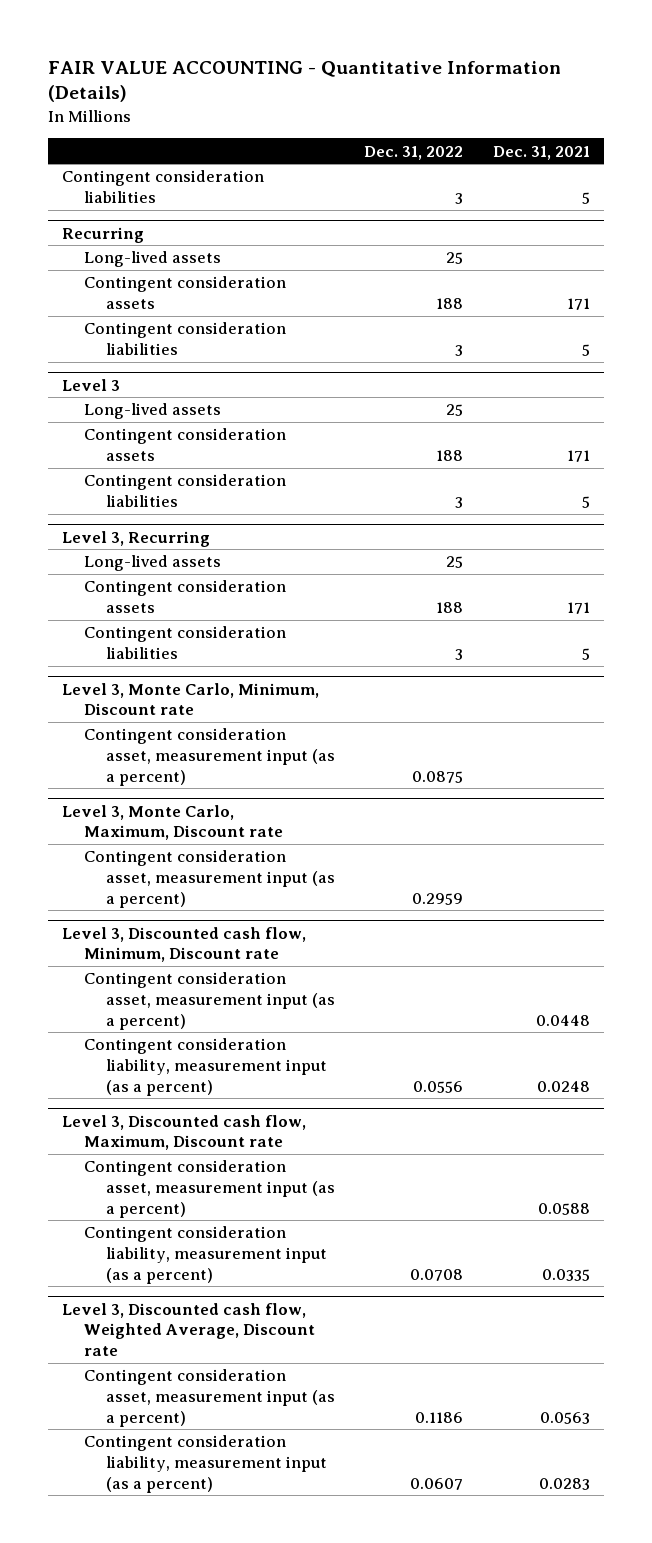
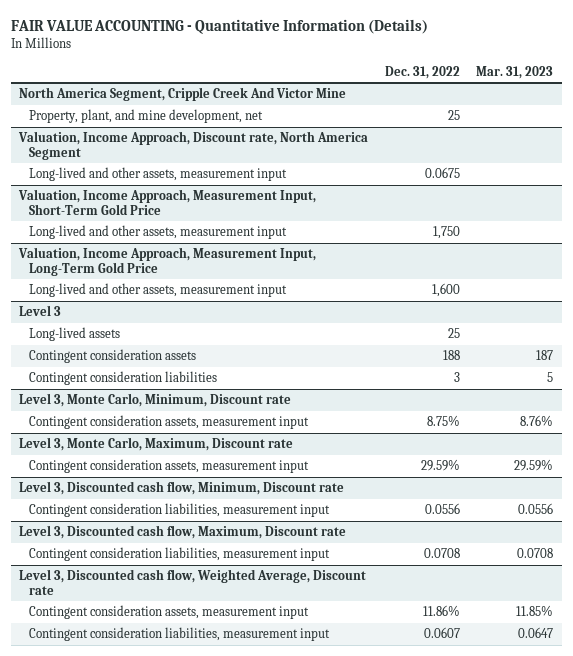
- | Dec. 31, 2022 | Dec. 31, 2021
+ | Dec. 31, 2022 | Mar. 31, 2023
- Contingent consideration liabilities | 3 | 5
- Recurring
- Long-lived assets | 25 |
- Contingent consideration assets | 188 | 171
- Contingent consideration liabilities | 3 | 5
+ North America Segment, Cripple Creek And Victor Mine
+ Property, plant, and mine development, net | 25 |
+ Valuation, Income Approach, Discount rate, North America Segment
+ Long-lived and other assets, measurement input | 0.0675 |
+ Valuation, Income Approach, Measurement Input, Short-Term Gold Price
+ Long-lived and other assets, measurement input | 1,750 |
+ Valuation, Income Approach, Measurement Input, Long-Term Gold Price
+ Long-lived and other assets, measurement input | 1,600 |
- Level 3, Recurring
- Long-lived assets | 25 |
- Contingent consideration assets | 188 | 171
- Contingent consideration liabilities | 3 | 5
@ Level 3, Monte Carlo, Minimum, Discount rate
- Contingent consideration asset, measurement input (as a percent) | 0.0875 |
+ Contingent consideration assets, measurement input | 8.75% | 8.76%
@ Level 3, Monte Carlo, Maximum, Discount rate
- Contingent consideration asset, measurement input (as a percent) | 0.2959 |
+ Contingent consideration assets, measurement input | 29.59% | 29.59%
@ Level 3, Discounted cash flow, Minimum, Discount rate
- Contingent consideration asset, measurement input (as a percent) | | 0.0448
- Contingent consideration liability, measurement input (as a percent) | 0.0556 | 0.0248
+ Contingent consideration liabilities, measurement input | 0.0556 | 0.0556
@ Level 3, Discounted cash flow, Maximum, Discount rate
- Contingent consideration asset, measurement input (as a percent) | | 0.0588
- Contingent consideration liability, measurement input (as a percent) | 0.0708 | 0.0335
+ Contingent consideration liabilities, measurement input | 0.0708 | 0.0708
@ Level 3, Discounted cash flow, Weighted Average, Discount rate
- Contingent consideration asset, measurement input (as a percent) | 0.1186 | 0.0563
- Contingent consideration liability, measurement input (as a percent) | 0.0607 | 0.0283
+ Contingent consideration assets, measurement input | 11.86% | 11.85%
+ Contingent consideration liabilities, measurement input | 0.0607 | 0.0647

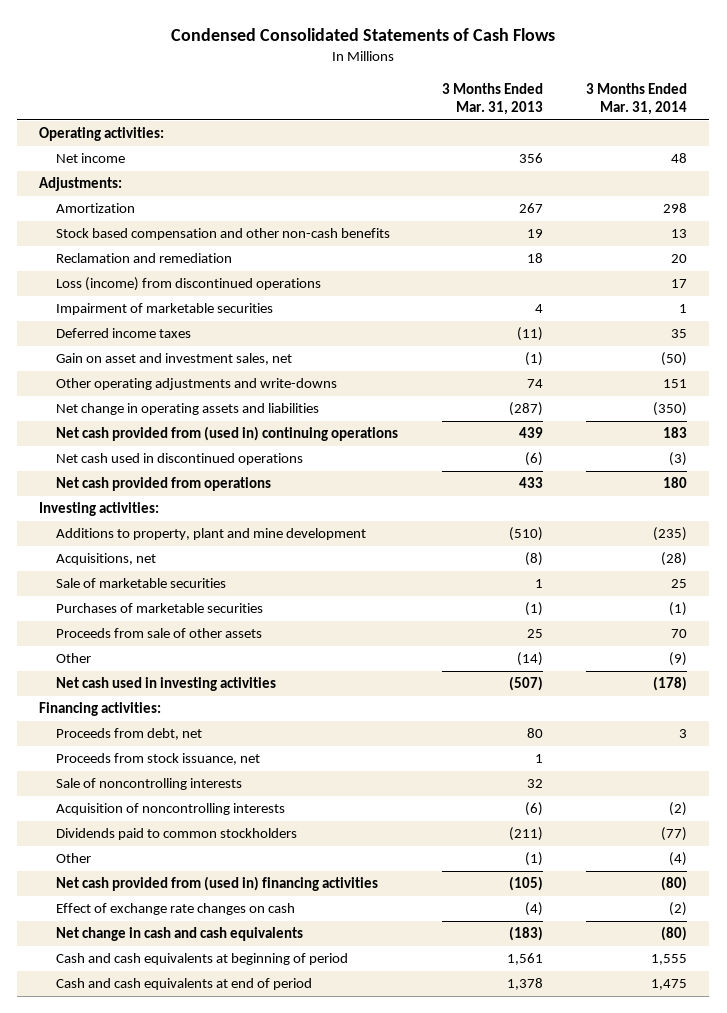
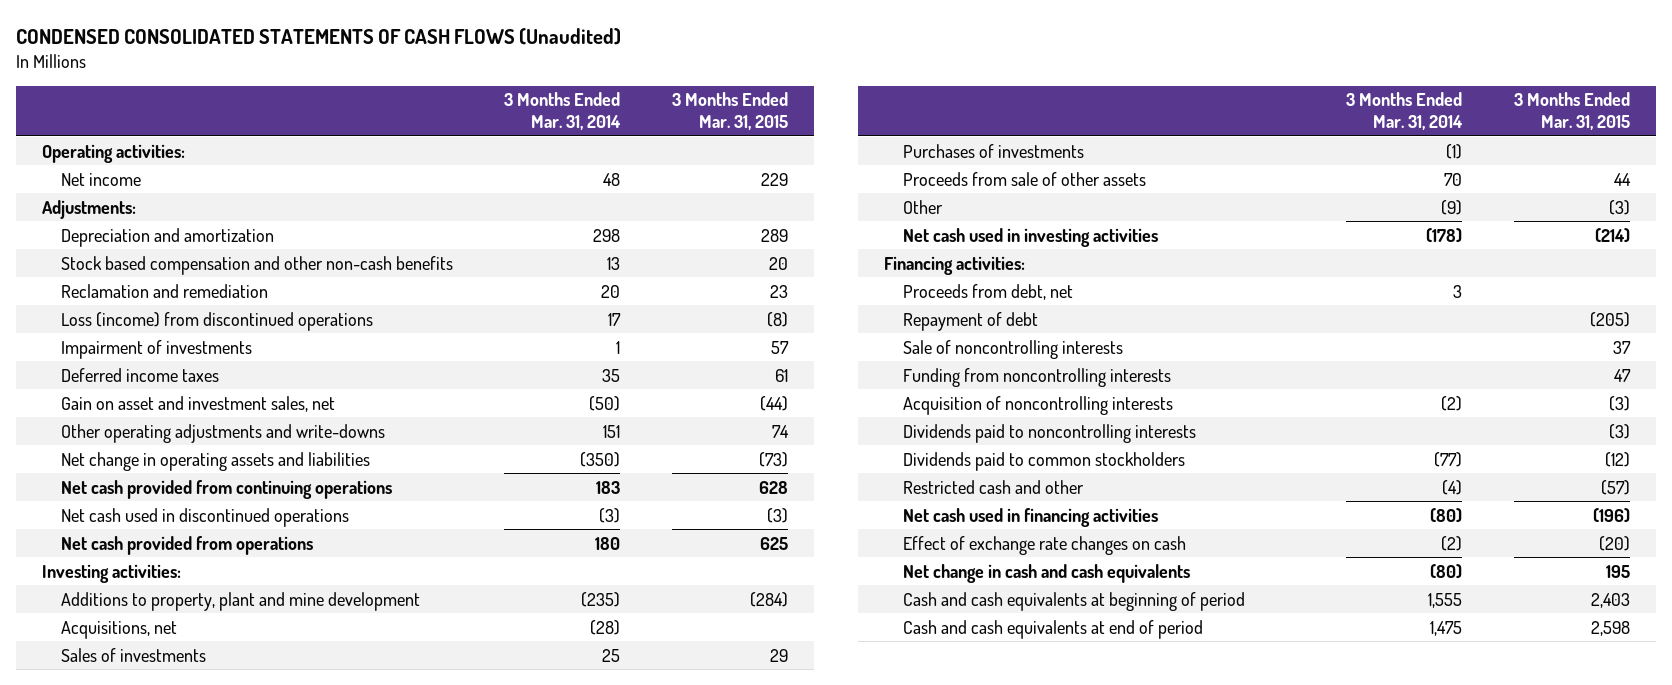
- Condensed Consolidated Statements of Cash Flows
+ CONDENSED CONSOLIDATED STATEMENTS OF CASH FLOWS (Unaudited)
- | 3 Months Ended Mar. 31, 2013 | 3 Months Ended Mar. 31, 2014
+ | 3 Months Ended Mar. 31, 2014 | 3 Months Ended Mar. 31, 2015
- Amortization | 267 | 298
+ Depreciation and amortization | 298 | 289
- Impairment of marketable securities | 4 | 1
+ Impairment of investments | 1 | 57
- Net cash provided from (used in) continuing operations | 439 | 183
+ Net cash provided from continuing operations | 183 | 628
- Sale of marketable securities | 1 | 25
- Purchases of marketable securities | (1) | (1)
+ Sales of investments | 25 | 29
+ Purchases of investments | (1) |
- Proceeds from stock issuance, net | 1 |
+ Repayment of debt | | (205)
+ Funding from noncontrolling interests | | 47
+ Dividends paid to noncontrolling interests | | (3)
- Other | (1) | (4)
- Net cash provided from (used in) financing activities | (105) | (80)
+ Restricted cash and other | (4) | (57)
+ Net cash used in financing activities | (80) | (196)

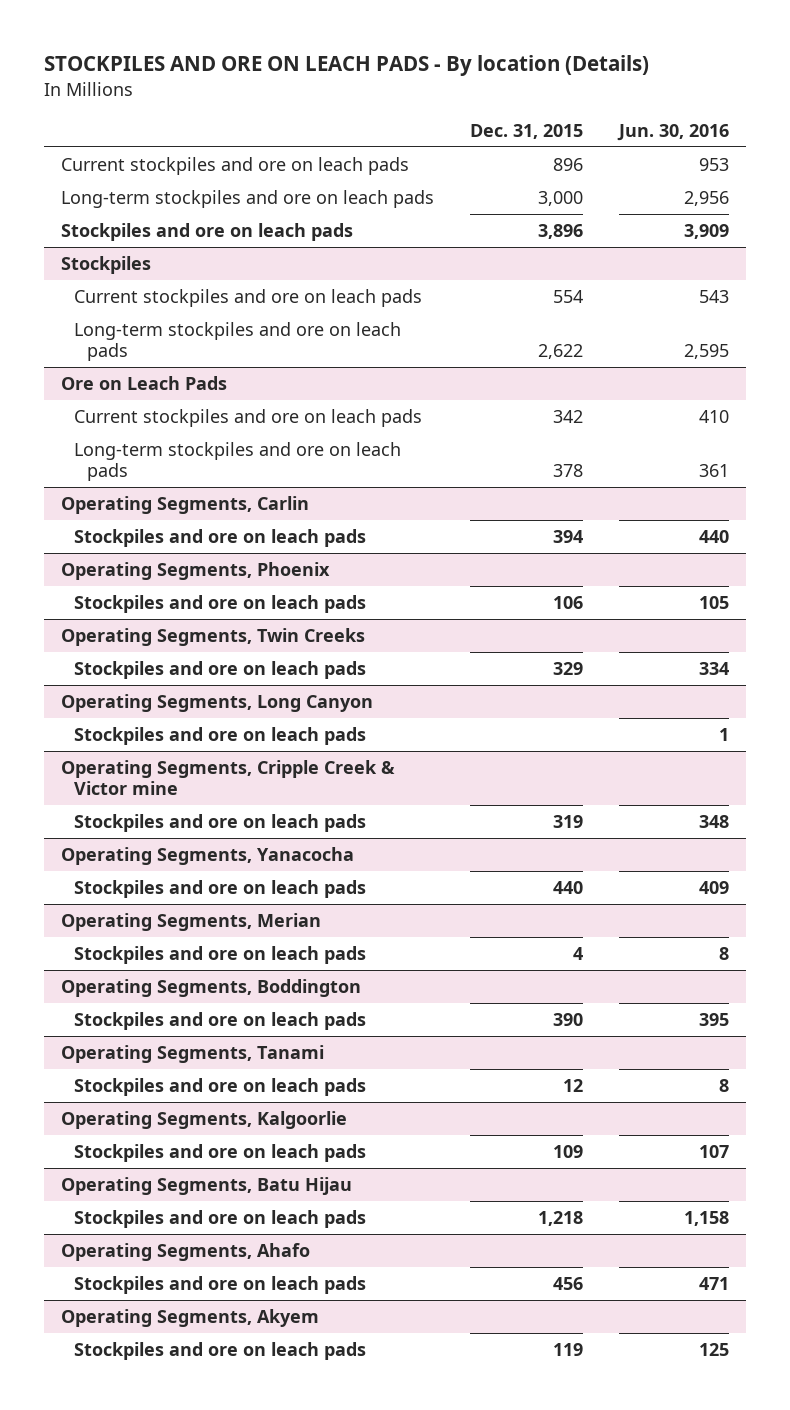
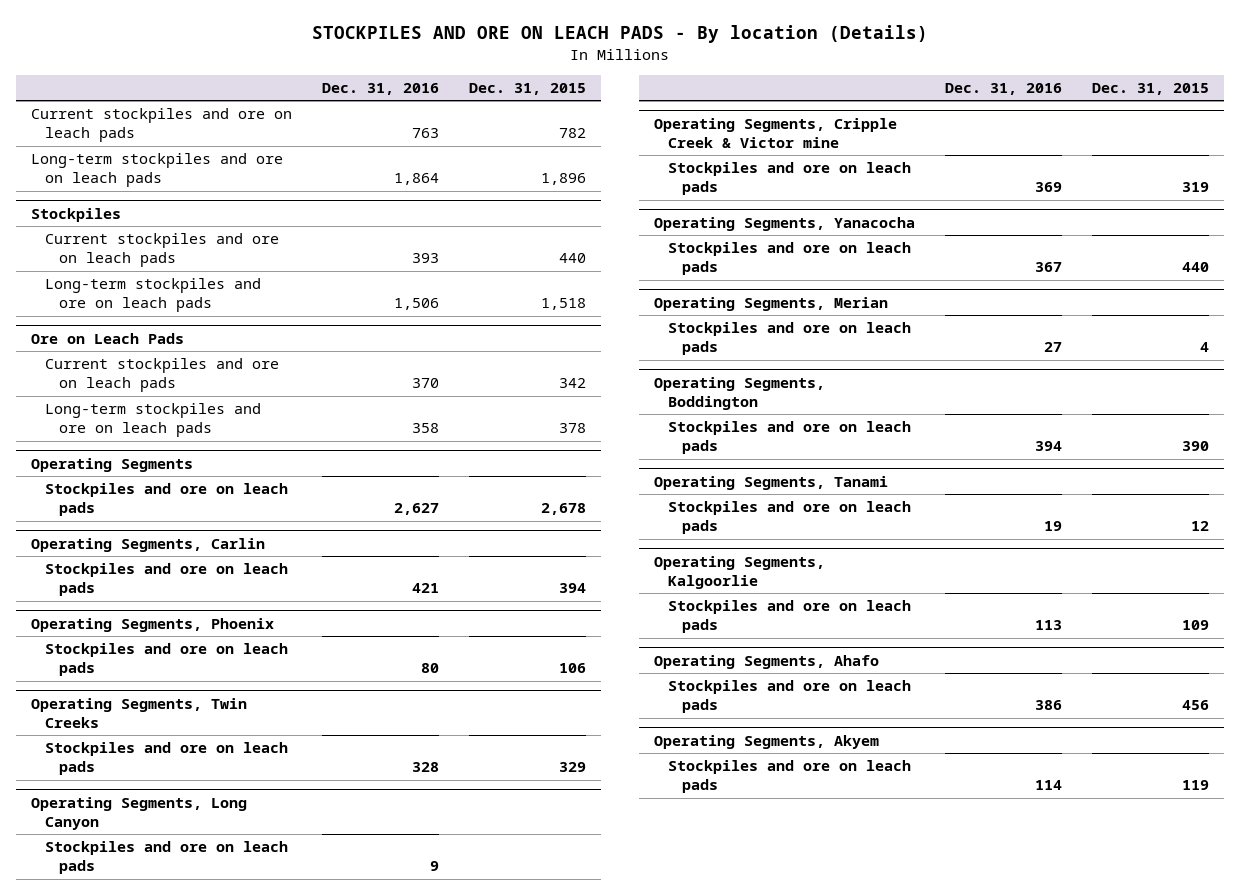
- | Dec. 31, 2015 | Jun. 30, 2016
+ | Dec. 31, 2016 | Dec. 31, 2015
- Current stockpiles and ore on leach pads | 896 | 953
- Long-term stockpiles and ore on leach pads | 3,000 | 2,956
- Stockpiles and ore on leach pads | 3,896 | 3,909
+ Current stockpiles and ore on leach pads | 763 | 782
+ Long-term stockpiles and ore on leach pads | 1,864 | 1,896
@ Stockpiles
- Current stockpiles and ore on leach pads | 554 | 543
- Long-term stockpiles and ore on leach pads | 2,622 | 2,595
+ Current stockpiles and ore on leach pads | 393 | 440
+ Long-term stockpiles and ore on leach pads | 1,506 | 1,518
+ Operating Segments
+ Stockpiles and ore on leach pads | 2,627 | 2,678
- Operating Segments, Batu Hijau
- Stockpiles and ore on leach pads | 1,218 | 1,158

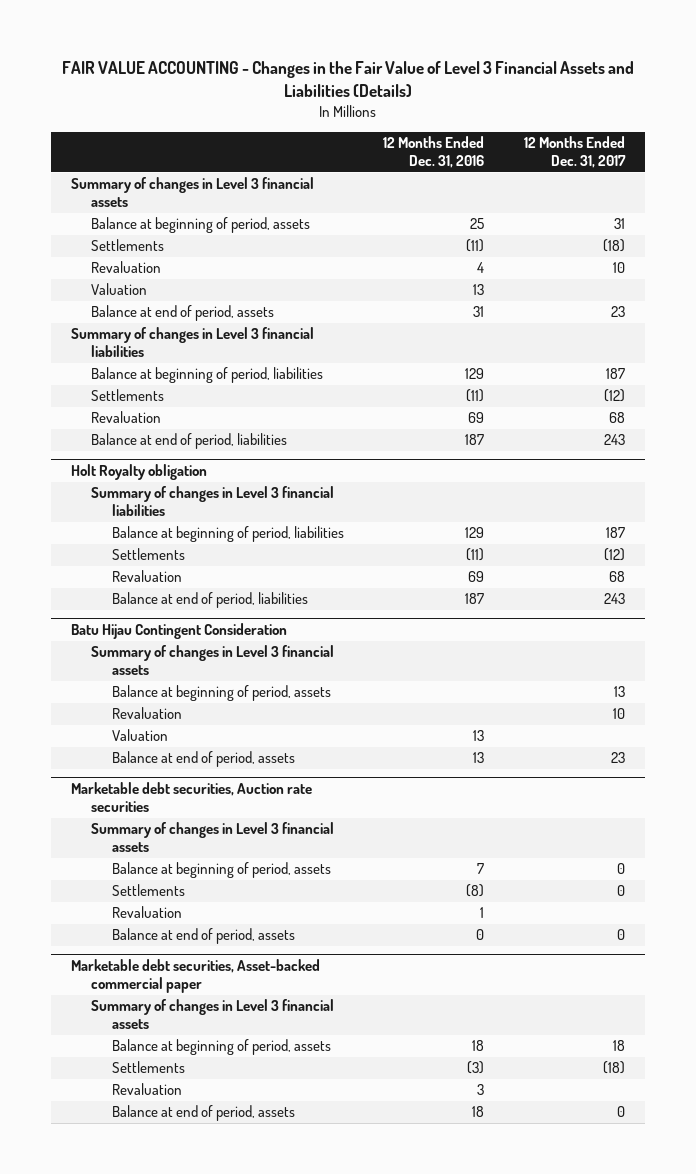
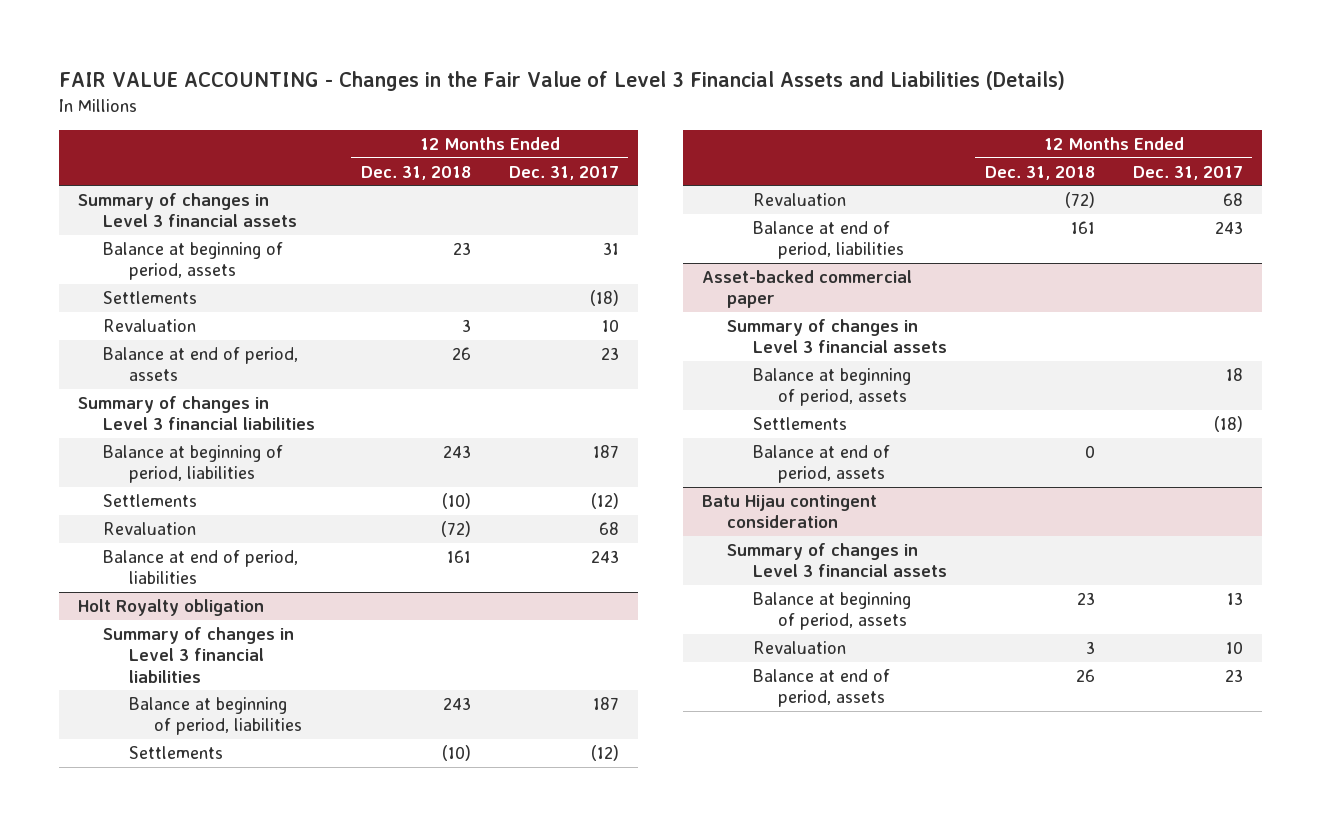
- | 12 Months Ended Dec. 31, 2016 | 12 Months Ended Dec. 31, 2017
+ | 12 Months Ended Dec. 31, 2018 | 12 Months Ended Dec. 31, 2017
- Valuation | 13 |
- Batu Hijau Contingent Consideration
+ Asset-backed commercial paper
+ Balance at beginning of period, assets | | 18
+ Settlements | | (18)
+ Balance at end of period, assets | 0 |
+ Batu Hijau contingent consideration
+ Summary of changes in Level 3 financial assets
- Valuation | 13 |
- Marketable debt securities, Auction rate securities
- Summary of changes in Level 3 financial assets
- Balance at beginning of period, assets | 7 | 0
- Settlements | (8) | 0
- Revaluation | 1 |
- Balance at end of period, assets | 0 | 0
- Marketable debt securities, Asset-backed commercial paper
- Summary of changes in Level 3 financial assets
- Balance at beginning of period, assets | 18 | 18
- Settlements | (3) | (18)
- Revaluation | 3 |
- Balance at end of period, assets | 18 | 0

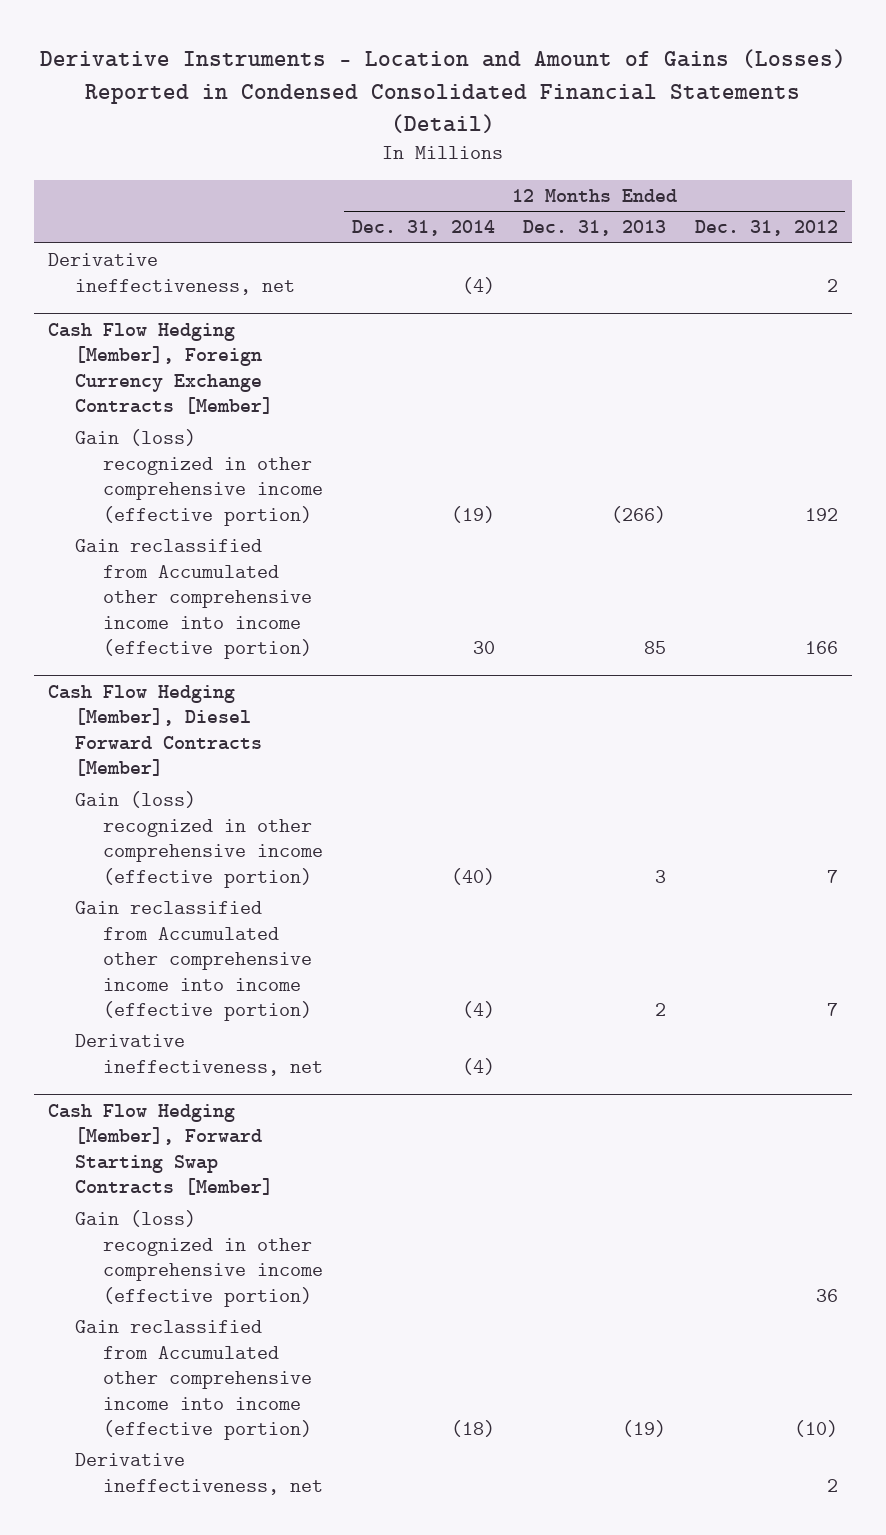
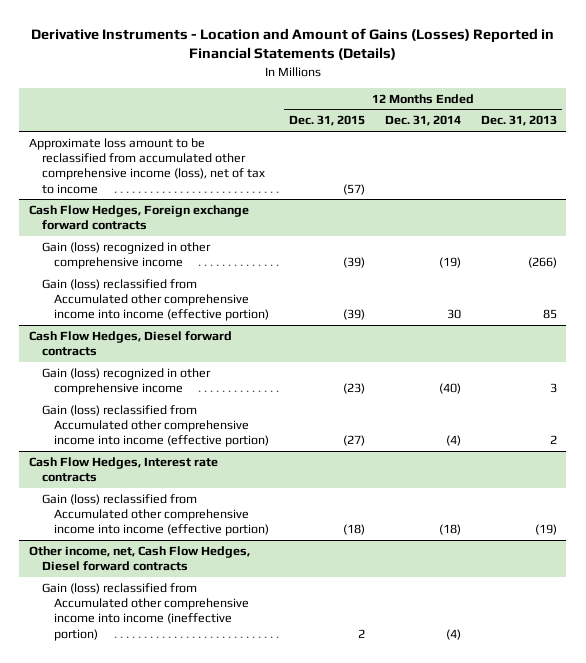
- Derivative Instruments - Location and Amount of Gains (Losses) Reported in Condensed Consolidated Financial Statements (Detail)
+ Derivative Instruments - Location and Amount of Gains (Losses) Reported in Financial Statements (Details)
- | 12 Months Ended Dec. 31, 2014 | 12 Months Ended Dec. 31, 2013 | 12 Months Ended Dec. 31, 2012
+ | 12 Months Ended Dec. 31, 2015 | 12 Months Ended Dec. 31, 2014 | 12 Months Ended Dec. 31, 2013
- Derivative ineffectiveness, net | (4) | | 2
- Cash Flow Hedging [Member], Foreign Currency Exchange Contracts [Member]
- Gain (loss) recognized in other comprehensive income (effective portion) | (19) | (266) | 192
- Gain reclassified from Accumulated other comprehensive income into income (effective portion) | 30 | 85 | 166
- Cash Flow Hedging [Member], Diesel Forward Contracts [Member]
- Gain (loss) recognized in other comprehensive income (effective portion) | (40) | 3 | 7
- Gain reclassified from Accumulated other comprehensive income into income (effective portion) | (4) | 2 | 7
- Derivative ineffectiveness, net | (4) | |
- Cash Flow Hedging [Member], Forward Starting Swap Contracts [Member]
- Gain (loss) recognized in other comprehensive income (effective portion) | | | 36
- Gain reclassified from Accumulated other comprehensive income into income (effective portion) | (18) | (19) | (10)
- Derivative ineffectiveness, net | | | 2
+ Approximate loss amount to be reclassified from accumulated other comprehensive income (loss), net of tax to income | (57) | |
+ Cash Flow Hedges, Foreign exchange forward contracts
+ Gain (loss) recognized in other comprehensive income | (39) | (19) | (266)
+ Gain (loss) reclassified from Accumulated other comprehensive income into income (effective portion) | (39) | 30 | 85
+ Cash Flow Hedges, Diesel forward contracts
+ Gain (loss) recognized in other comprehensive income | (23) | (40) | 3
+ Gain (loss) reclassified from Accumulated other comprehensive income into income (effective portion) | (27) | (4) | 2
+ Cash Flow Hedges, Interest rate contracts
+ Gain (loss) reclassified from Accumulated other comprehensive income into income (effective portion) | (18) | (18) | (19)
+ Other income, net, Cash Flow Hedges, Diesel forward contracts
+ Gain (loss) reclassified from Accumulated other comprehensive income into income (ineffective portion) | 2 | (4) |

